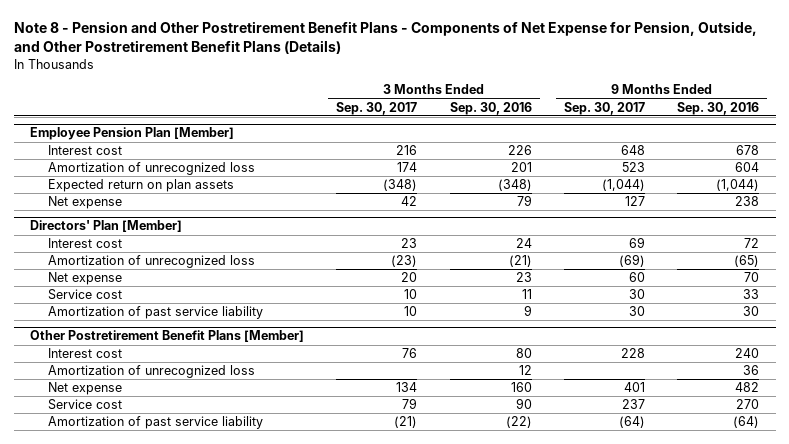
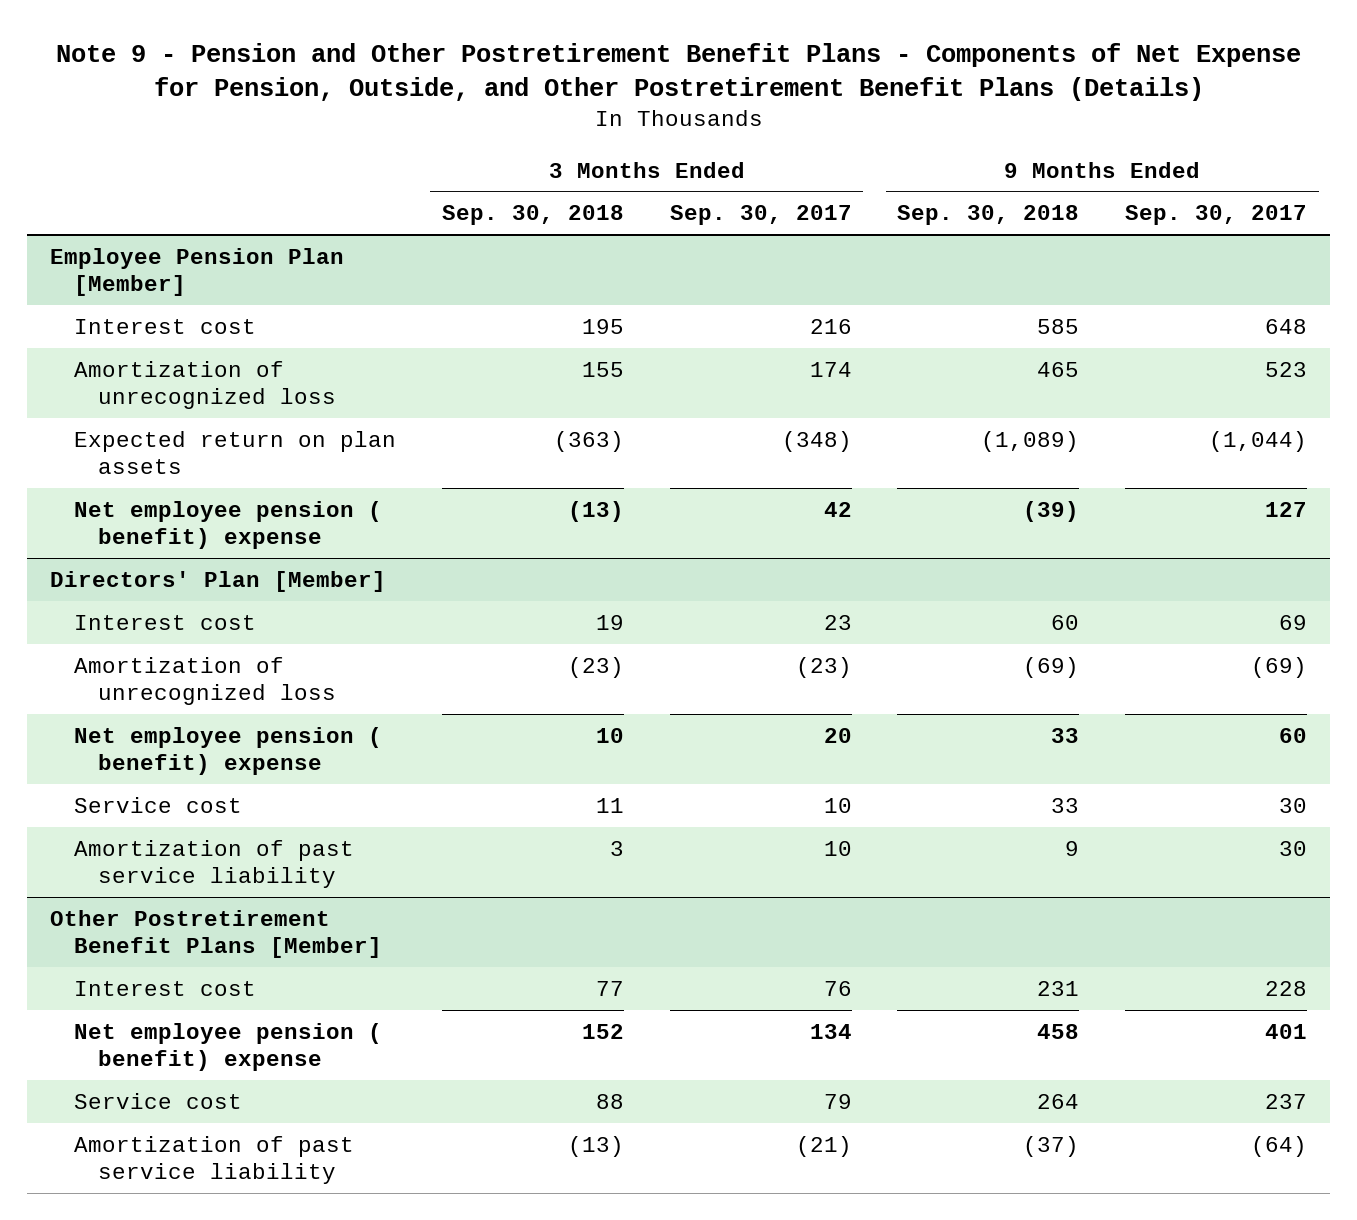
- Note 8 - Pension and Other Postretirement Benefit Plans - Components of Net Expense for Pension, Outside, and Other Postretirement Benefit Plans (Details)
+ Note 9 - Pension and Other Postretirement Benefit Plans - Components of Net Expense for Pension, Outside, and Other Postretirement Benefit Plans (Details)
- | 3 Months Ended Sep. 30, 2017 | 3 Months Ended Sep. 30, 2016 | 9 Months Ended Sep. 30, 2017 | 9 Months Ended Sep. 30, 2016
+ | 3 Months Ended Sep. 30, 2018 | 3 Months Ended Sep. 30, 2017 | 9 Months Ended Sep. 30, 2018 | 9 Months Ended Sep. 30, 2017
@ Employee Pension Plan [Member]
- Net expense | 42 | 79 | 127 | 238
+ Net employee pension ( benefit) expense | (13) | 42 | (39) | 127
@ Directors' Plan [Member]
- Net expense | 20 | 23 | 60 | 70
+ Net employee pension ( benefit) expense | 10 | 20 | 33 | 60
@ Other Postretirement Benefit Plans [Member]
- Amortization of unrecognized loss | | 12 | | 36
- Net expense | 134 | 160 | 401 | 482
+ Net employee pension ( benefit) expense | 152 | 134 | 458 | 401

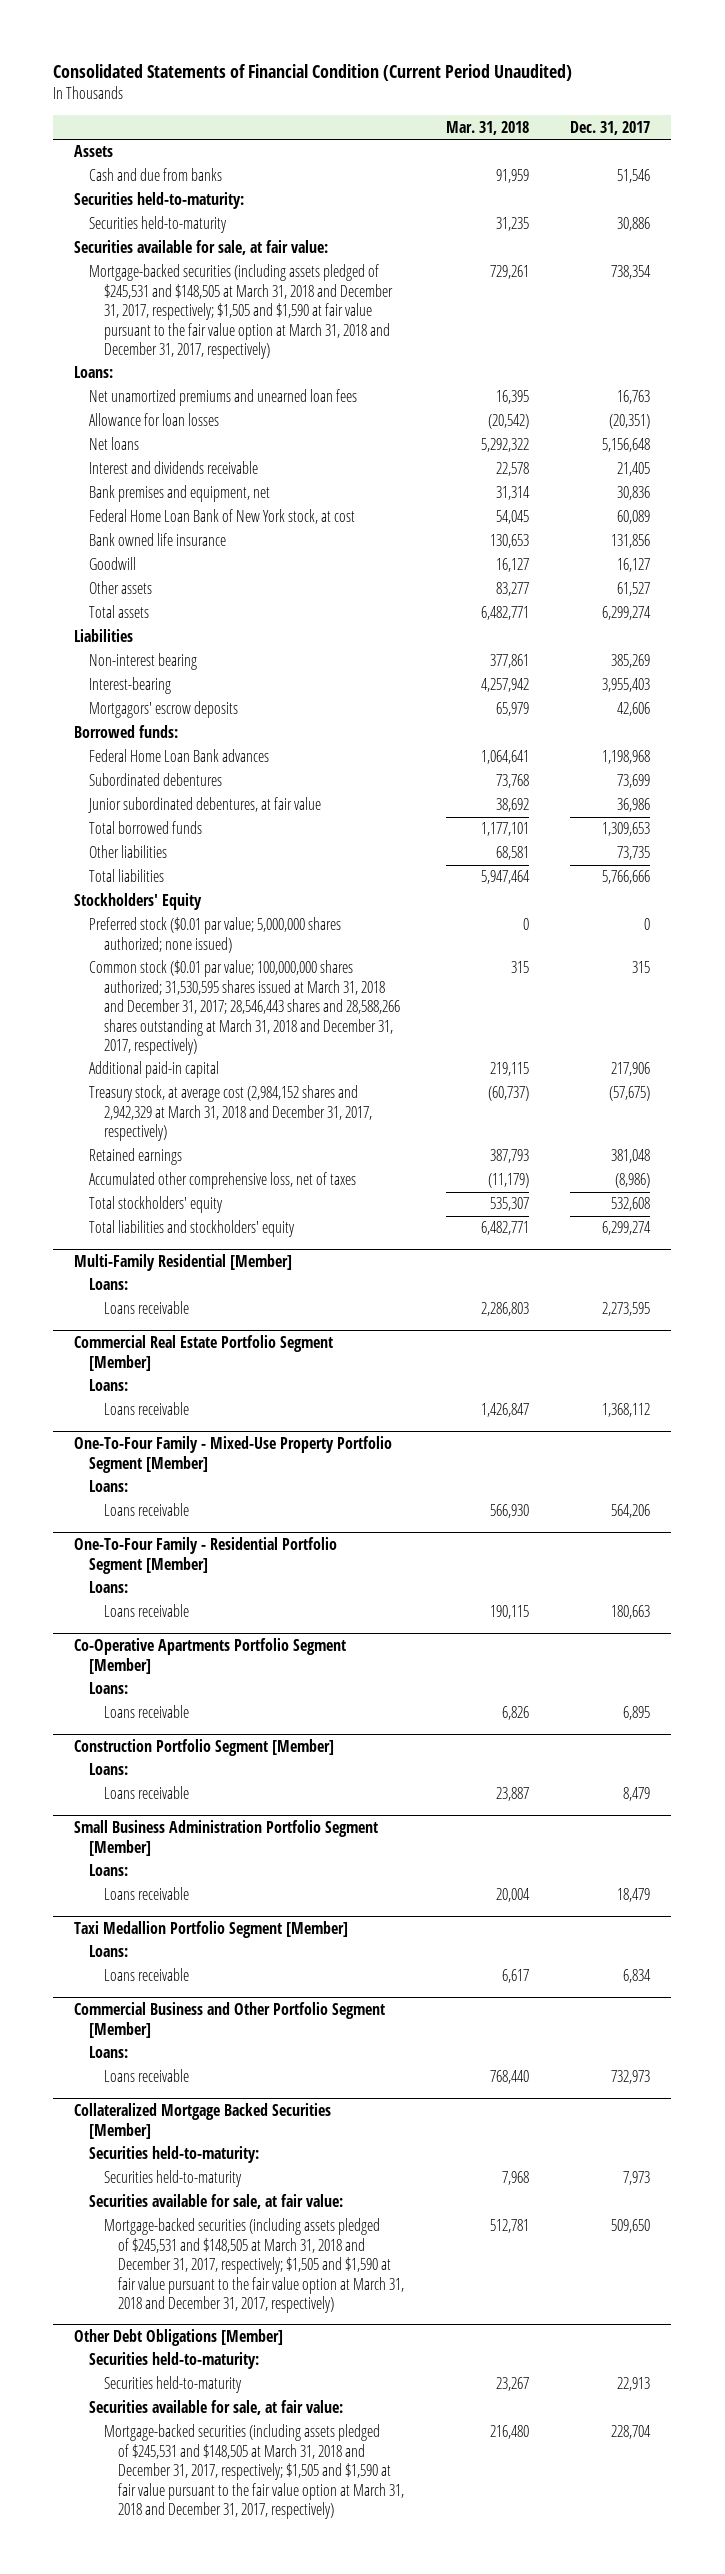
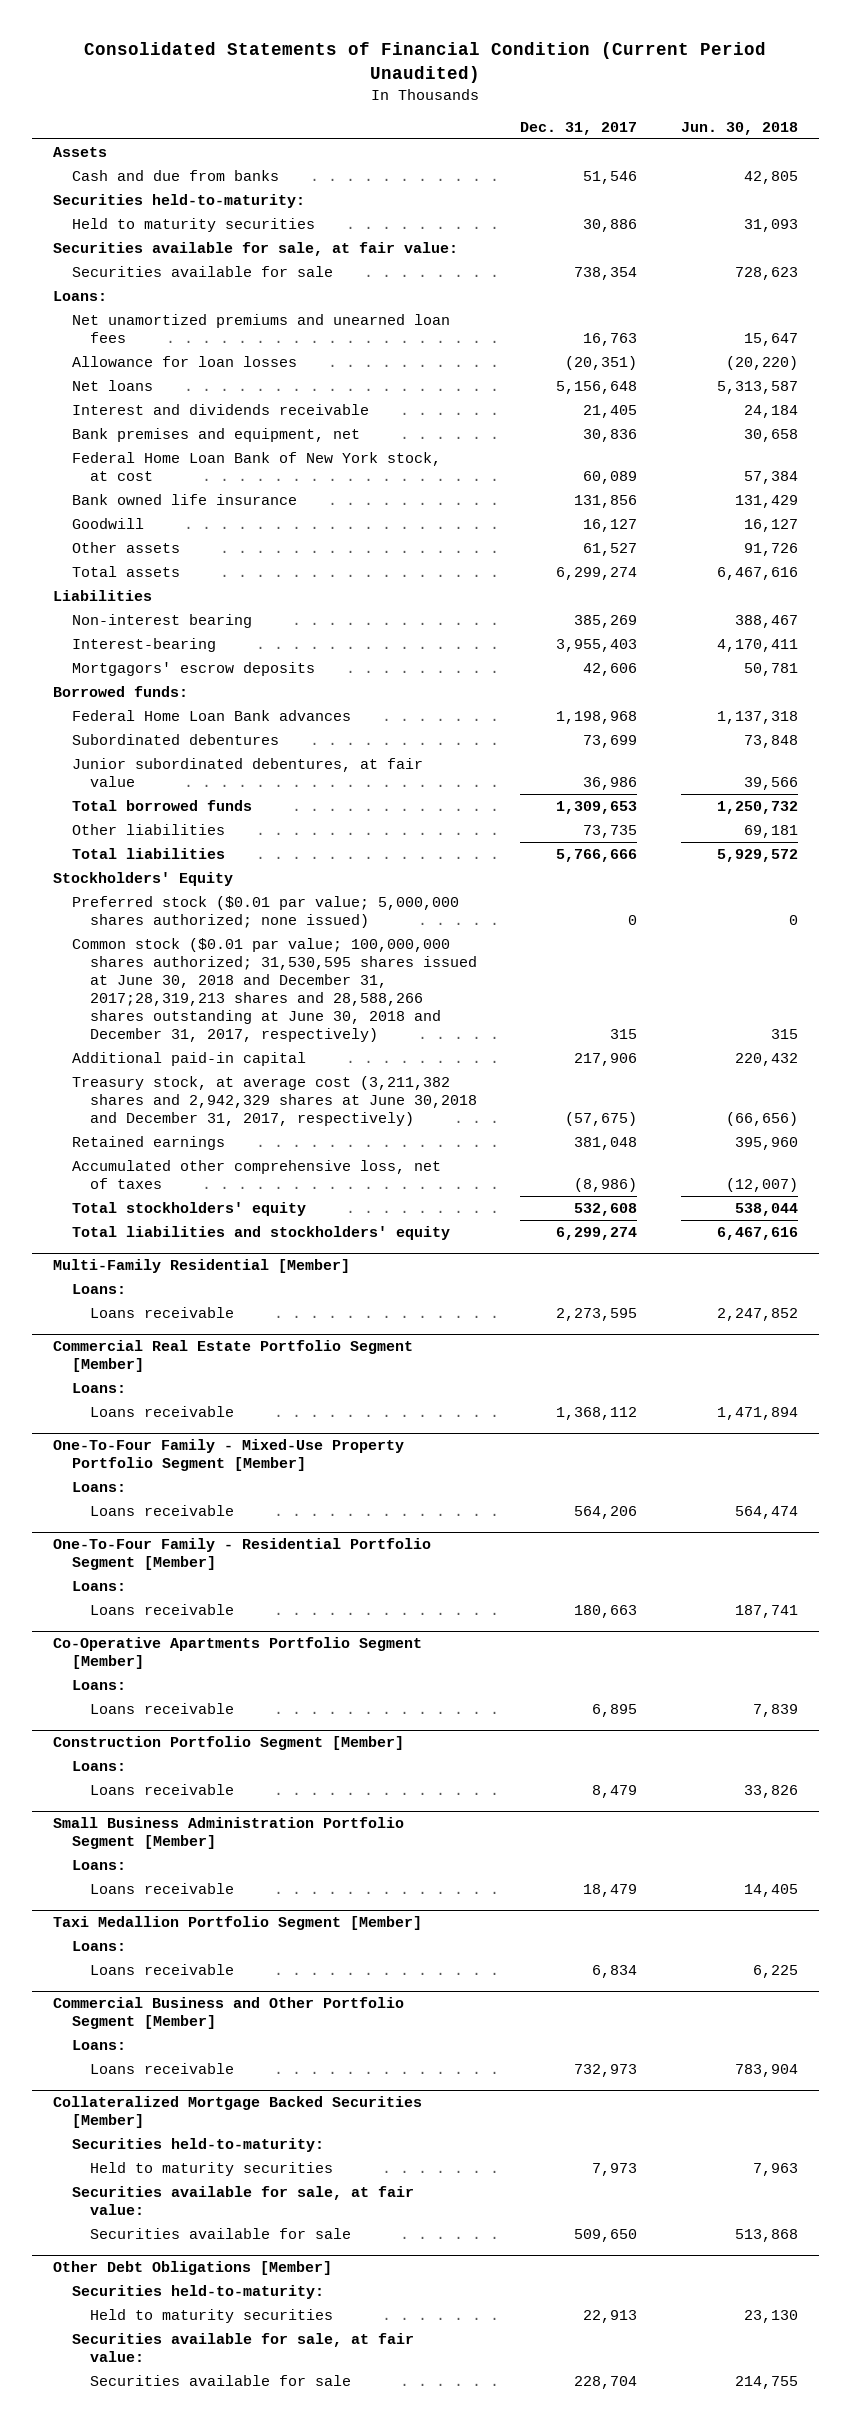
- | Mar. 31, 2018 | Dec. 31, 2017
+ | Dec. 31, 2017 | Jun. 30, 2018
- Securities held-to-maturity | 31,235 | 30,886
+ Held to maturity securities | 30,886 | 31,093
- Mortgage-backed securities (including assets pledged of $245,531 and $148,505 at March 31, 2018 and December 31, 2017, respectively; $1,505 and $1,590 at fair value pursuant to the fair value option at March 31, 2018 and December 31, 2017, respectively) | 729,261 | 738,354
+ Securities available for sale | 738,354 | 728,623
- Common stock ($0.01 par value; 100,000,000 shares authorized; 31,530,595 shares issued at March 31, 2018 and December 31, 2017; 28,546,443 shares and 28,588,266 shares outstanding at March 31, 2018 and December 31, 2017, respectively) | 315 | 315
+ Common stock ($0.01 par value; 100,000,000 shares authorized; 31,530,595 shares issued at June 30, 2018 and December 31, 2017;28,319,213 shares and 28,588,266 shares outstanding at June 30, 2018 and December 31, 2017, respectively) | 315 | 315
- Treasury stock, at average cost (2,984,152 shares and 2,942,329 at March 31, 2018 and December 31, 2017, respectively) | (60,737) | (57,675)
+ Treasury stock, at average cost (3,211,382 shares and 2,942,329 shares at June 30,2018 and December 31, 2017, respectively) | (57,675) | (66,656)
@ Collateralized Mortgage Backed Securities [Member]
- Securities held-to-maturity | 7,968 | 7,973
+ Held to maturity securities | 7,973 | 7,963
- Mortgage-backed securities (including assets pledged of $245,531 and $148,505 at March 31, 2018 and December 31, 2017, respectively; $1,505 and $1,590 at fair value pursuant to the fair value option at March 31, 2018 and December 31, 2017, respectively) | 512,781 | 509,650
+ Securities available for sale | 509,650 | 513,868
@ Other Debt Obligations [Member]
- Securities held-to-maturity | 23,267 | 22,913
+ Held to maturity securities | 22,913 | 23,130
- Mortgage-backed securities (including assets pledged of $245,531 and $148,505 at March 31, 2018 and December 31, 2017, respectively; $1,505 and $1,590 at fair value pursuant to the fair value option at March 31, 2018 and December 31, 2017, respectively) | 216,480 | 228,704
+ Securities available for sale | 228,704 | 214,755

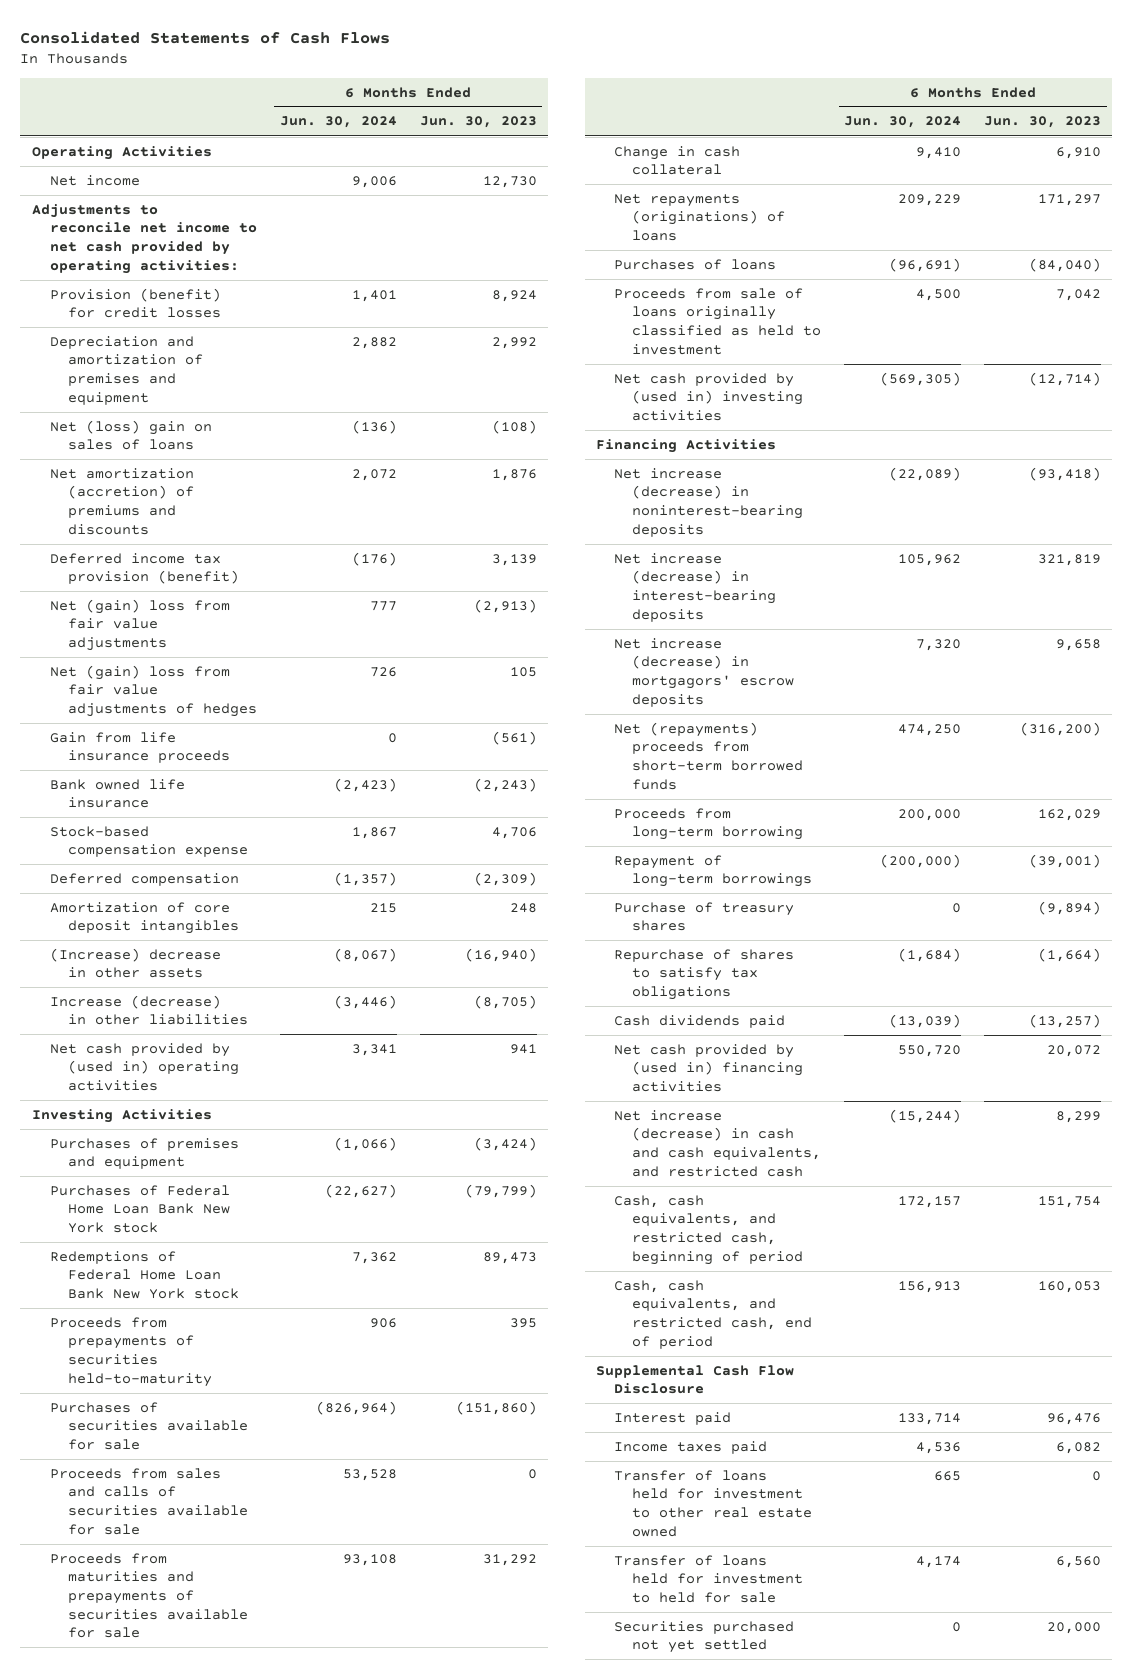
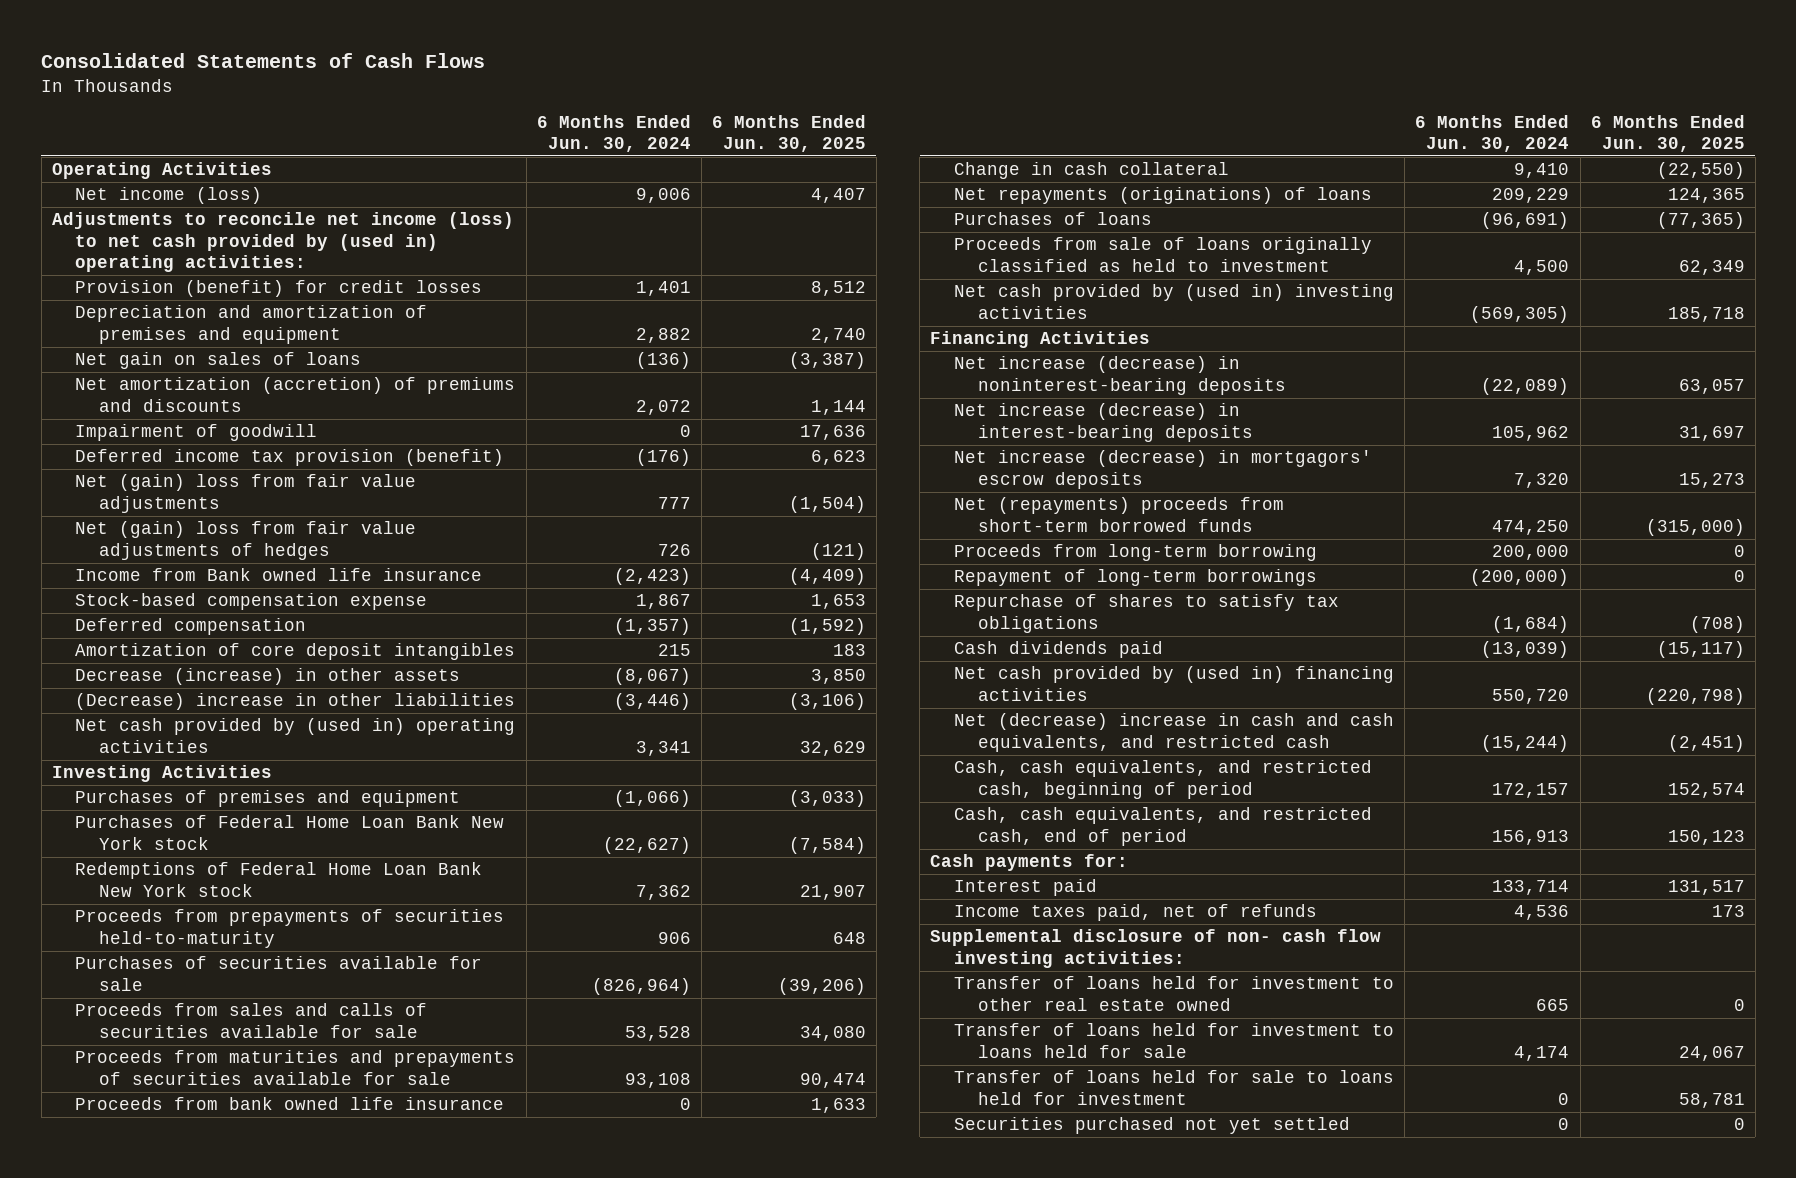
- | 6 Months Ended Jun. 30, 2024 | 6 Months Ended Jun. 30, 2023
+ | 6 Months Ended Jun. 30, 2024 | 6 Months Ended Jun. 30, 2025
- Net income | 9,006 | 12,730
- Adjustments to reconcile net income to net cash provided by operating activities:
+ Net income (loss) | 9,006 | 4,407
+ Adjustments to reconcile net income (loss) to net cash provided by (used in) operating activities:
- Net (loss) gain on sales of loans | (136) | (108)
+ Net gain on sales of loans | (136) | (3,387)
+ Impairment of goodwill | 0 | 17,636
- Gain from life insurance proceeds | 0 | (561)
- Bank owned life insurance | (2,423) | (2,243)
+ Income from Bank owned life insurance | (2,423) | (4,409)
- (Increase) decrease in other assets | (8,067) | (16,940)
- Increase (decrease) in other liabilities | (3,446) | (8,705)
+ Decrease (increase) in other assets | (8,067) | 3,850
+ (Decrease) increase in other liabilities | (3,446) | (3,106)
+ Proceeds from bank owned life insurance | 0 | 1,633
- Purchase of treasury shares | 0 | (9,894)
- Net increase (decrease) in cash and cash equivalents, and restricted cash | (15,244) | 8,299
+ Net (decrease) increase in cash and cash equivalents, and restricted cash | (15,244) | (2,451)
- Supplemental Cash Flow Disclosure
+ Cash payments for:
- Income taxes paid | 4,536 | 6,082
+ Income taxes paid, net of refunds | 4,536 | 173
+ Supplemental disclosure of non- cash flow investing activities:
- Transfer of loans held for investment to held for sale | 4,174 | 6,560
+ Transfer of loans held for investment to loans held for sale | 4,174 | 24,067
+ Transfer of loans held for sale to loans held for investment | 0 | 58,781

